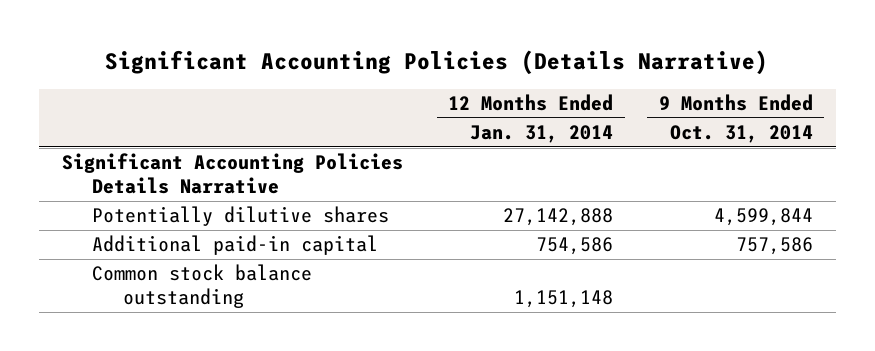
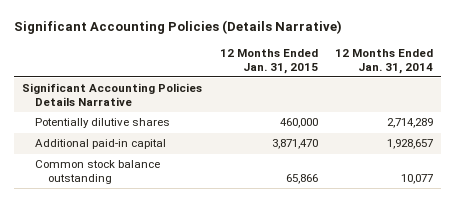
- | 12 Months Ended Jan. 31, 2014 | 9 Months Ended Oct. 31, 2014
+ | 12 Months Ended Jan. 31, 2015 | 12 Months Ended Jan. 31, 2014
- Potentially dilutive shares | 27,142,888 | 4,599,844
- Additional paid-in capital | 754,586 | 757,586
- Common stock balance outstanding | 1,151,148 |
+ Potentially dilutive shares | 460,000 | 2,714,289
+ Additional paid-in capital | 3,871,470 | 1,928,657
+ Common stock balance outstanding | 65,866 | 10,077

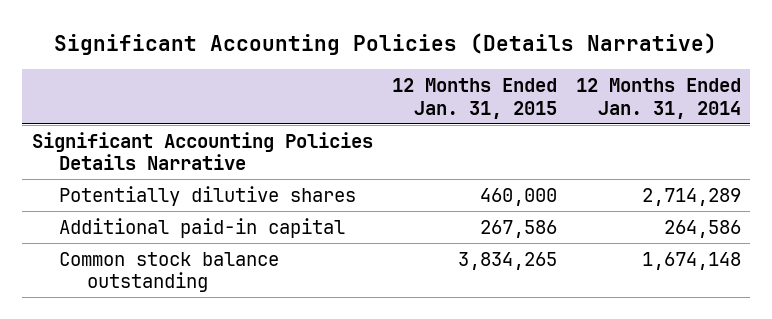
- Additional paid-in capital | 3,871,470 | 1,928,657
- Common stock balance outstanding | 65,866 | 10,077
+ Additional paid-in capital | 267,586 | 264,586
+ Common stock balance outstanding | 3,834,265 | 1,674,148

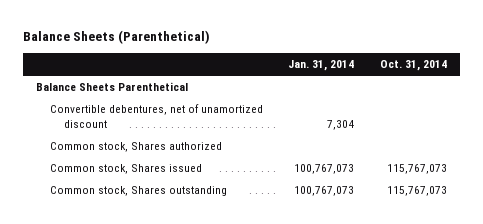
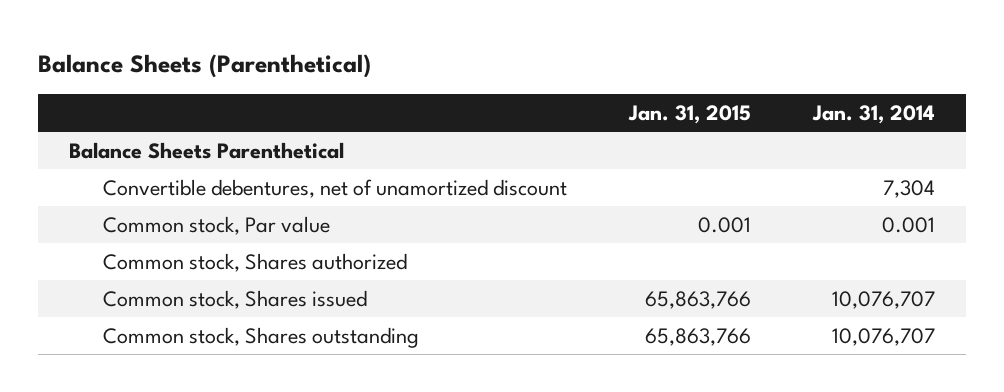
- | Jan. 31, 2014 | Oct. 31, 2014
+ | Jan. 31, 2015 | Jan. 31, 2014
+ Common stock, Par value | 0.001 | 0.001
- Common stock, Shares issued | 100,767,073 | 115,767,073
- Common stock, Shares outstanding | 100,767,073 | 115,767,073
+ Common stock, Shares issued | 65,863,766 | 10,076,707
+ Common stock, Shares outstanding | 65,863,766 | 10,076,707

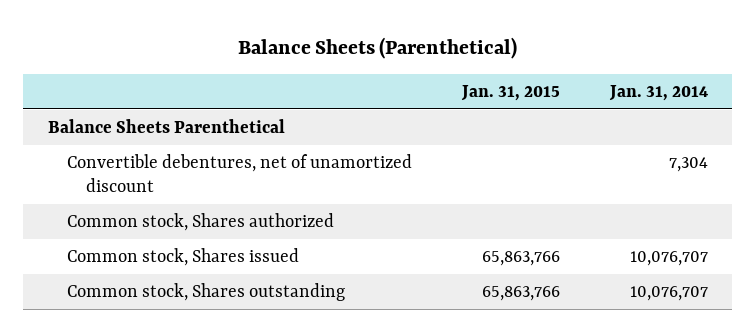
- Common stock, Par value | 0.001 | 0.001

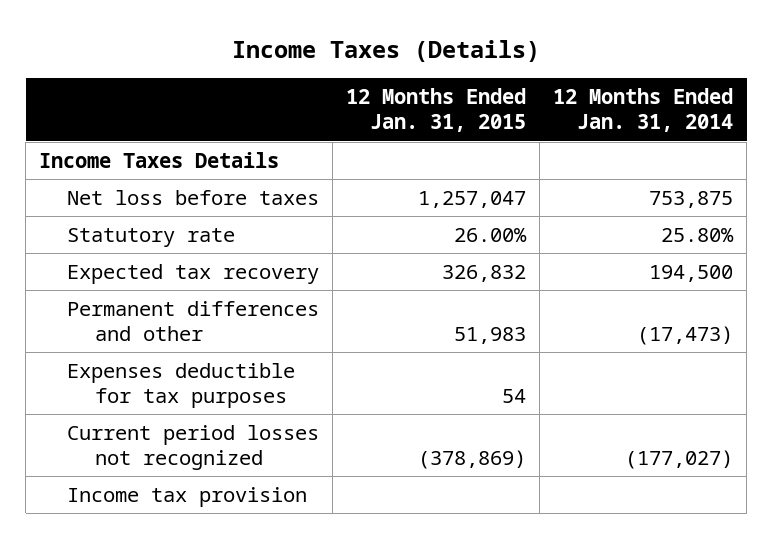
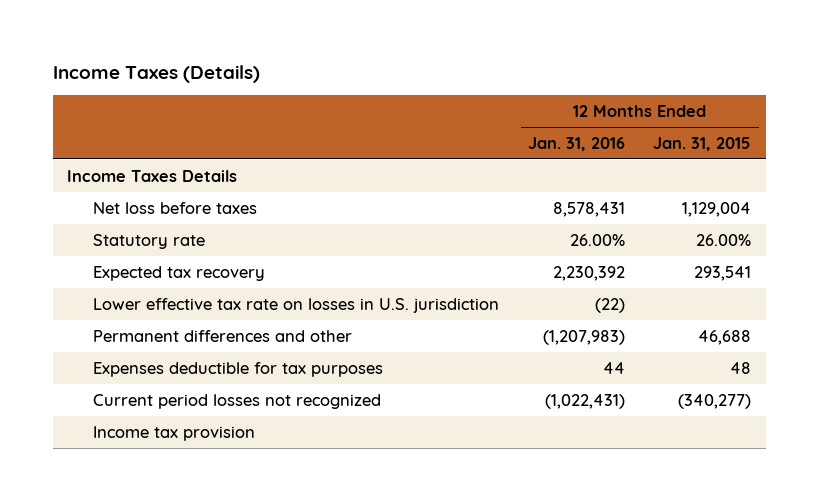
- | 12 Months Ended Jan. 31, 2015 | 12 Months Ended Jan. 31, 2014
+ | 12 Months Ended Jan. 31, 2016 | 12 Months Ended Jan. 31, 2015
- Net loss before taxes | 1,257,047 | 753,875
+ Net loss before taxes | 8,578,431 | 1,129,004
- Expected tax recovery | 326,832 | 194,500
- Permanent differences and other | 51,983 | (17,473)
- Expenses deductible for tax purposes | 54 |
- Current period losses not recognized | (378,869) | (177,027)
+ Expected tax recovery | 2,230,392 | 293,541
+ Lower effective tax rate on losses in U.S. jurisdiction | (22) |
+ Permanent differences and other | (1,207,983) | 46,688
+ Expenses deductible for tax purposes | 44 | 48
+ Current period losses not recognized | (1,022,431) | (340,277)

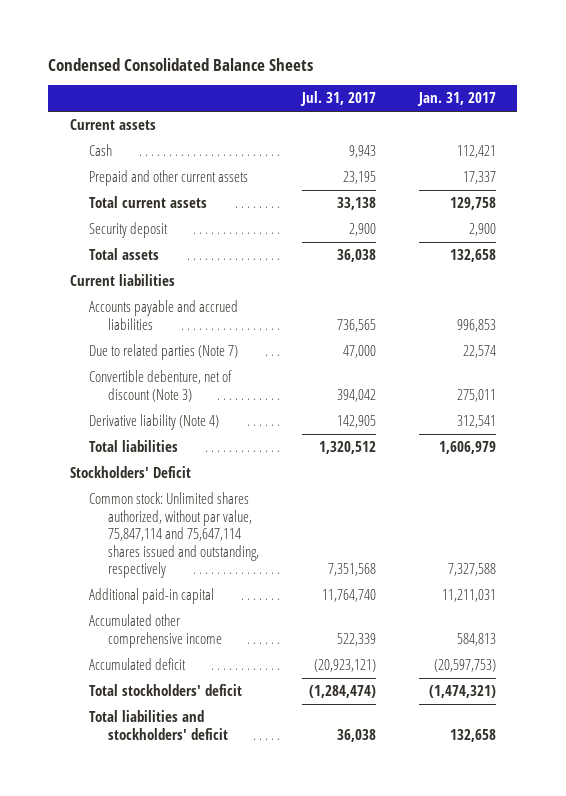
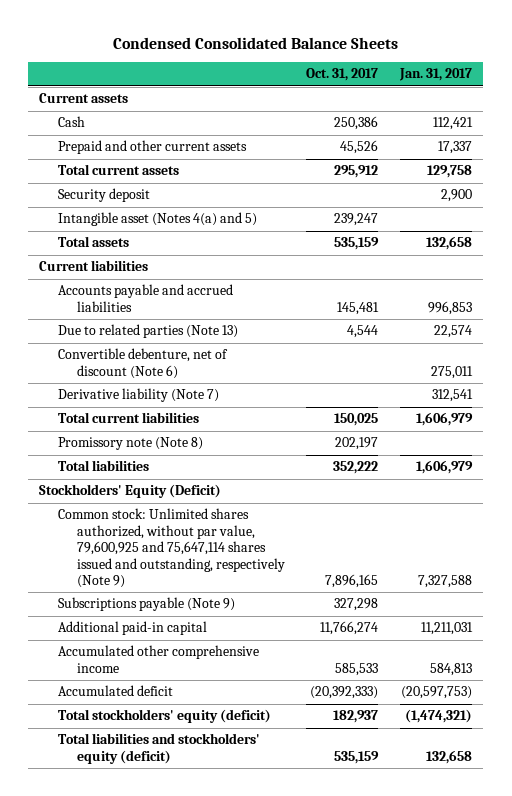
- | Jul. 31, 2017 | Jan. 31, 2017
+ | Oct. 31, 2017 | Jan. 31, 2017
+ Intangible asset (Notes 4(a) and 5) | 239,247 |
- Due to related parties (Note 7) | 47,000 | 22,574
- Convertible debenture, net of discount (Note 3) | 394,042 | 275,011
- Derivative liability (Note 4) | 142,905 | 312,541
+ Due to related parties (Note 13) | 4,544 | 22,574
+ Convertible debenture, net of discount (Note 6) | | 275,011
+ Derivative liability (Note 7) | | 312,541
+ Total current liabilities | 150,025 | 1,606,979
+ Promissory note (Note 8) | 202,197 |
- Stockholders' Deficit
- Common stock: Unlimited shares authorized, without par value, 75,847,114 and 75,647,114 shares issued and outstanding, respectively | 7,351,568 | 7,327,588
+ Stockholders' Equity (Deficit)
+ Common stock: Unlimited shares authorized, without par value, 79,600,925 and 75,647,114 shares issued and outstanding, respectively (Note 9) | 7,896,165 | 7,327,588
+ Subscriptions payable (Note 9) | 327,298 |
- Total stockholders' deficit | (1,284,474) | (1,474,321)
- Total liabilities and stockholders' deficit | 36,038 | 132,658
+ Total stockholders' equity (deficit) | 182,937 | (1,474,321)
+ Total liabilities and stockholders' equity (deficit) | 535,159 | 132,658

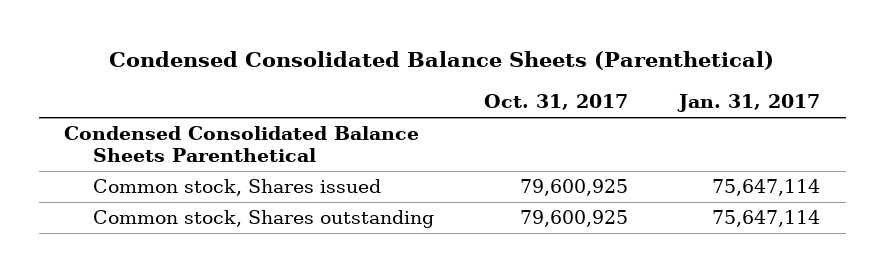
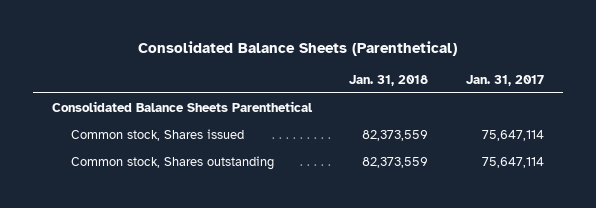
- Condensed Consolidated Balance Sheets (Parenthetical)
+ Consolidated Balance Sheets (Parenthetical)
- | Oct. 31, 2017 | Jan. 31, 2017
+ | Jan. 31, 2018 | Jan. 31, 2017
- Condensed Consolidated Balance Sheets Parenthetical
+ Consolidated Balance Sheets Parenthetical

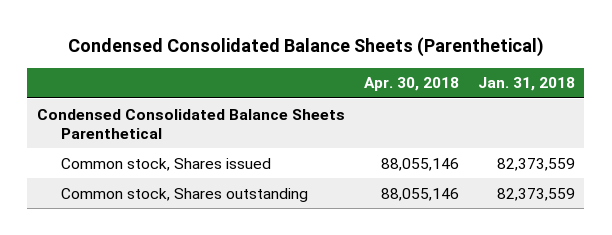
- Consolidated Balance Sheets (Parenthetical)
+ Condensed Consolidated Balance Sheets (Parenthetical)
- | Jan. 31, 2018 | Jan. 31, 2017
+ | Apr. 30, 2018 | Jan. 31, 2018
- Consolidated Balance Sheets Parenthetical
+ Condensed Consolidated Balance Sheets Parenthetical

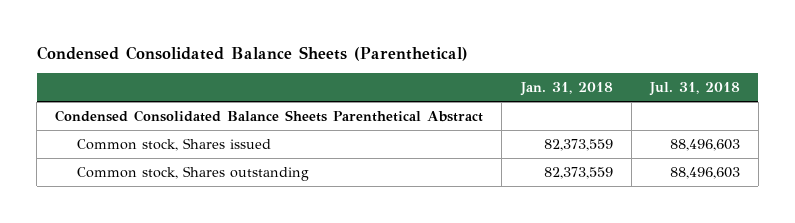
- | Apr. 30, 2018 | Jan. 31, 2018
+ | Jan. 31, 2018 | Jul. 31, 2018
- Condensed Consolidated Balance Sheets Parenthetical
+ Condensed Consolidated Balance Sheets Parenthetical Abstract

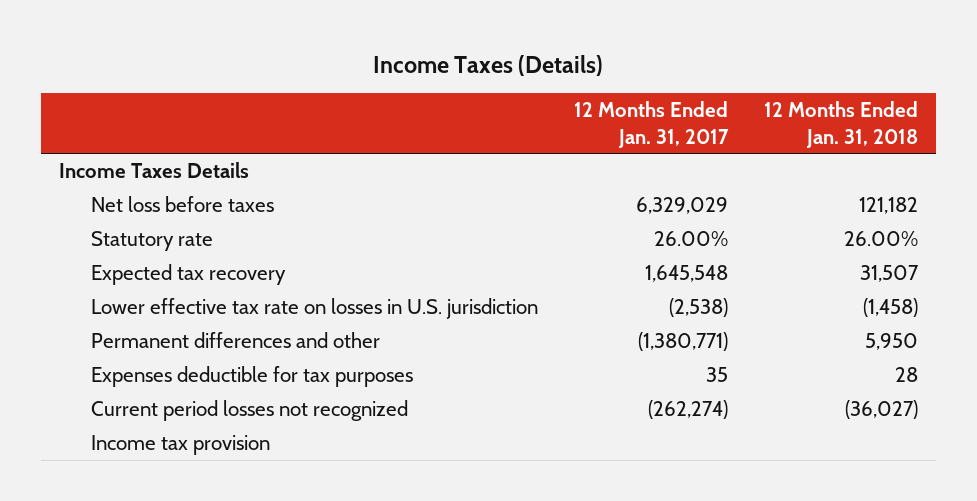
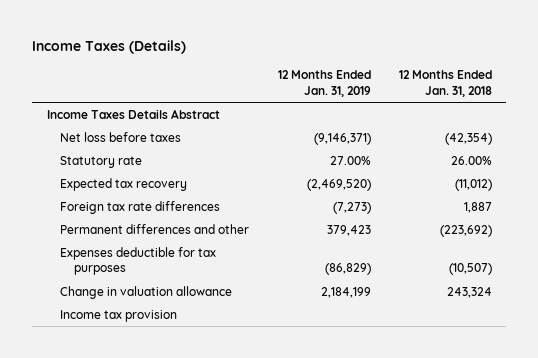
- | 12 Months Ended Jan. 31, 2017 | 12 Months Ended Jan. 31, 2018
+ | 12 Months Ended Jan. 31, 2019 | 12 Months Ended Jan. 31, 2018
- Income Taxes Details
- Net loss before taxes | 6,329,029 | 121,182
+ Income Taxes Details Abstract
+ Net loss before taxes | (9,146,371) | (42,354)
- Expected tax recovery | 1,645,548 | 31,507
- Lower effective tax rate on losses in U.S. jurisdiction | (2,538) | (1,458)
- Permanent differences and other | (1,380,771) | 5,950
- Expenses deductible for tax purposes | 35 | 28
- Current period losses not recognized | (262,274) | (36,027)
+ Expected tax recovery | (2,469,520) | (11,012)
+ Foreign tax rate differences | (7,273) | 1,887
+ Permanent differences and other | 379,423 | (223,692)
+ Expenses deductible for tax purposes | (86,829) | (10,507)
+ Change in valuation allowance | 2,184,199 | 243,324

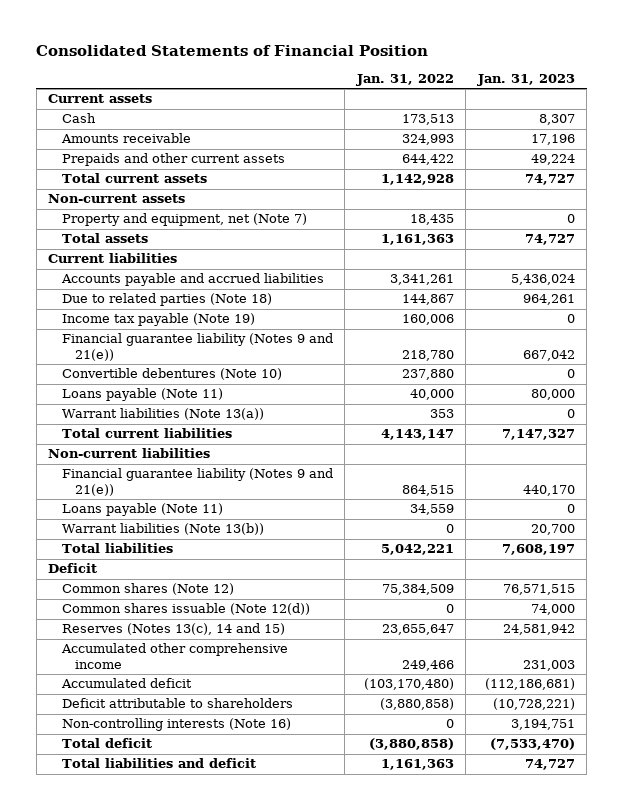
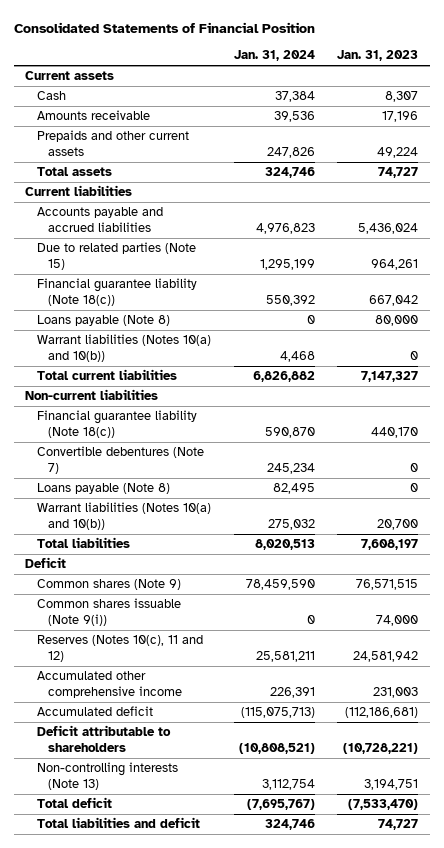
- | Jan. 31, 2022 | Jan. 31, 2023
+ | Jan. 31, 2024 | Jan. 31, 2023
- Total current assets | 1,142,928 | 74,727
- Non-current assets
- Property and equipment, net (Note 7) | 18,435 | 0
- Due to related parties (Note 18) | 144,867 | 964,261
- Income tax payable (Note 19) | 160,006 | 0
- Financial guarantee liability (Notes 9 and 21(e)) | 218,780 | 667,042
- Convertible debentures (Note 10) | 237,880 | 0
- Loans payable (Note 11) | 40,000 | 80,000
- Warrant liabilities (Note 13(a)) | 353 | 0
+ Due to related parties (Note 15) | 1,295,199 | 964,261
+ Financial guarantee liability (Note 18(c)) | 550,392 | 667,042
+ Loans payable (Note 8) | 0 | 80,000
+ Warrant liabilities (Notes 10(a) and 10(b)) | 4,468 | 0
- Financial guarantee liability (Notes 9 and 21(e)) | 864,515 | 440,170
- Loans payable (Note 11) | 34,559 | 0
- Warrant liabilities (Note 13(b)) | 0 | 20,700
+ Financial guarantee liability (Note 18(c)) | 590,870 | 440,170
+ Convertible debentures (Note 7) | 245,234 | 0
+ Loans payable (Note 8) | 82,495 | 0
+ Warrant liabilities (Notes 10(a) and 10(b)) | 275,032 | 20,700
- Common shares (Note 12) | 75,384,509 | 76,571,515
- Common shares issuable (Note 12(d)) | 0 | 74,000
- Reserves (Notes 13(c), 14 and 15) | 23,655,647 | 24,581,942
+ Common shares (Note 9) | 78,459,590 | 76,571,515
+ Common shares issuable (Note 9(i)) | 0 | 74,000
+ Reserves (Notes 10(c), 11 and 12) | 25,581,211 | 24,581,942
- Non-controlling interests (Note 16) | 0 | 3,194,751
+ Non-controlling interests (Note 13) | 3,112,754 | 3,194,751

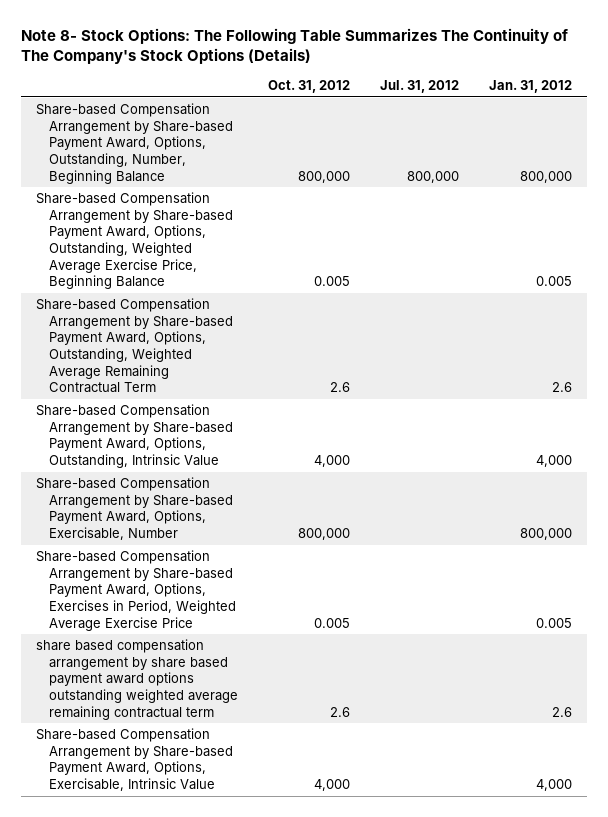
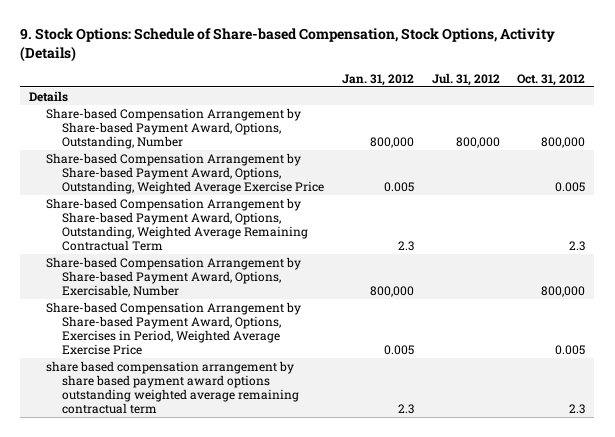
- Note 8- Stock Options: The Following Table Summarizes The Continuity of The Company's Stock Options (Details)
+ 9. Stock Options: Schedule of Share-based Compensation, Stock Options, Activity (Details)
- | Oct. 31, 2012 | Jul. 31, 2012 | Jan. 31, 2012
+ | Jan. 31, 2012 | Jul. 31, 2012 | Oct. 31, 2012
- Share-based Compensation Arrangement by Share-based Payment Award, Options, Outstanding, Number, Beginning Balance | 800,000 | 800,000 | 800,000
- Share-based Compensation Arrangement by Share-based Payment Award, Options, Outstanding, Weighted Average Exercise Price, Beginning Balance | 0.005 | | 0.005
- Share-based Compensation Arrangement by Share-based Payment Award, Options, Outstanding, Weighted Average Remaining Contractual Term | 2.6 | | 2.6
- Share-based Compensation Arrangement by Share-based Payment Award, Options, Outstanding, Intrinsic Value | 4,000 | | 4,000
+ Details
+ Share-based Compensation Arrangement by Share-based Payment Award, Options, Outstanding, Number | 800,000 | 800,000 | 800,000
+ Share-based Compensation Arrangement by Share-based Payment Award, Options, Outstanding, Weighted Average Exercise Price | 0.005 | | 0.005
+ Share-based Compensation Arrangement by Share-based Payment Award, Options, Outstanding, Weighted Average Remaining Contractual Term | 2.3 | | 2.3
- share based compensation arrangement by share based payment award options outstanding weighted average remaining contractual term | 2.6 | | 2.6
- Share-based Compensation Arrangement by Share-based Payment Award, Options, Exercisable, Intrinsic Value | 4,000 | | 4,000
+ share based compensation arrangement by share based payment award options outstanding weighted average remaining contractual term | 2.3 | | 2.3

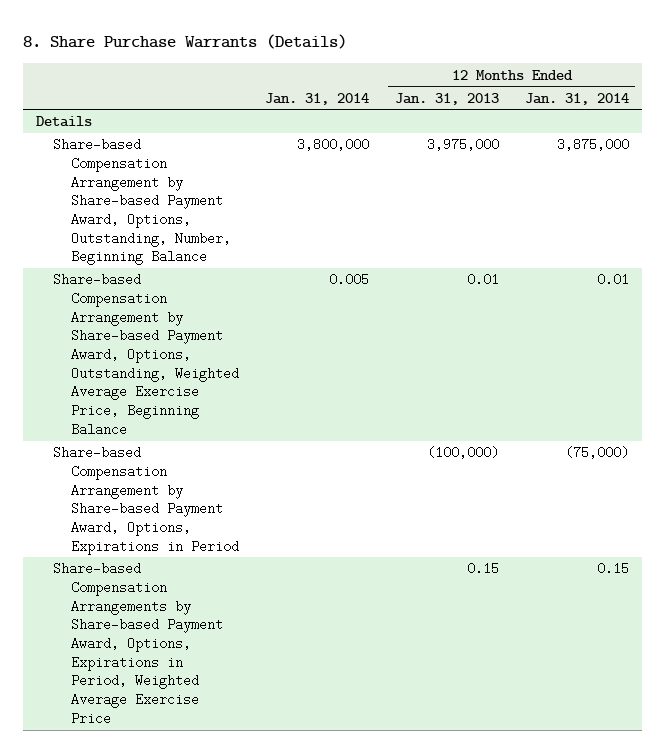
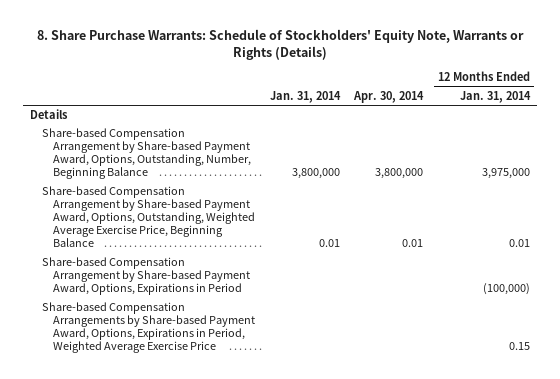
- 8. Share Purchase Warrants (Details)
+ 8. Share Purchase Warrants: Schedule of Stockholders' Equity Note, Warrants or Rights (Details)
- | Jan. 31, 2014 | 12 Months Ended Jan. 31, 2013 | 12 Months Ended Jan. 31, 2014
+ | Jan. 31, 2014 | Apr. 30, 2014 | 12 Months Ended Jan. 31, 2014
- Share-based Compensation Arrangement by Share-based Payment Award, Options, Outstanding, Number, Beginning Balance | 3,800,000 | 3,975,000 | 3,875,000
- Share-based Compensation Arrangement by Share-based Payment Award, Options, Outstanding, Weighted Average Exercise Price, Beginning Balance | 0.005 | 0.01 | 0.01
- Share-based Compensation Arrangement by Share-based Payment Award, Options, Expirations in Period | | (100,000) | (75,000)
+ Share-based Compensation Arrangement by Share-based Payment Award, Options, Outstanding, Number, Beginning Balance | 3,800,000 | 3,800,000 | 3,975,000
+ Share-based Compensation Arrangement by Share-based Payment Award, Options, Outstanding, Weighted Average Exercise Price, Beginning Balance | 0.01 | 0.01 | 0.01
+ Share-based Compensation Arrangement by Share-based Payment Award, Options, Expirations in Period | | | (100,000)

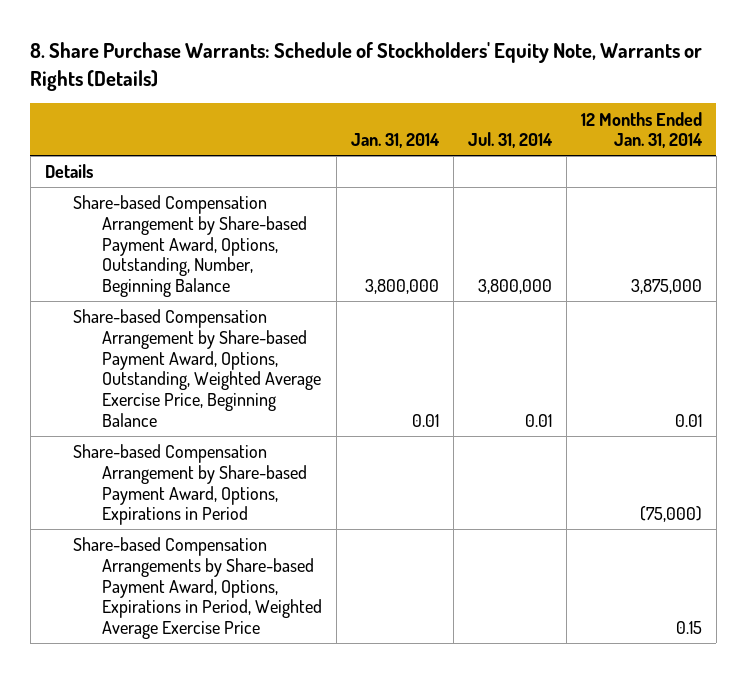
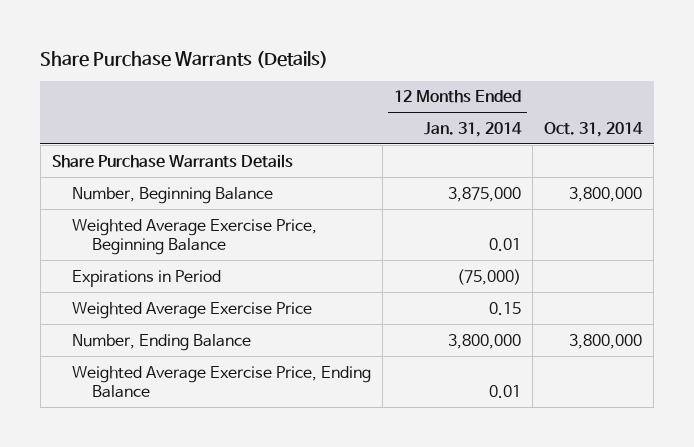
- 8. Share Purchase Warrants: Schedule of Stockholders' Equity Note, Warrants or Rights (Details)
+ Share Purchase Warrants (Details)
- | Jan. 31, 2014 | Jul. 31, 2014 | 12 Months Ended Jan. 31, 2014
+ | 12 Months Ended Jan. 31, 2014 | Oct. 31, 2014
- Details
- Share-based Compensation Arrangement by Share-based Payment Award, Options, Outstanding, Number, Beginning Balance | 3,800,000 | 3,800,000 | 3,875,000
- Share-based Compensation Arrangement by Share-based Payment Award, Options, Outstanding, Weighted Average Exercise Price, Beginning Balance | 0.01 | 0.01 | 0.01
- Share-based Compensation Arrangement by Share-based Payment Award, Options, Expirations in Period | | | (75,000)
- Share-based Compensation Arrangements by Share-based Payment Award, Options, Expirations in Period, Weighted Average Exercise Price | | | 0.15
+ Share Purchase Warrants Details
+ Number, Beginning Balance | 3,875,000 | 3,800,000
+ Weighted Average Exercise Price, Beginning Balance | 0.01 |
+ Expirations in Period | (75,000) |
+ Weighted Average Exercise Price | 0.15 |
+ Number, Ending Balance | 3,800,000 | 3,800,000
+ Weighted Average Exercise Price, Ending Balance | 0.01 |

